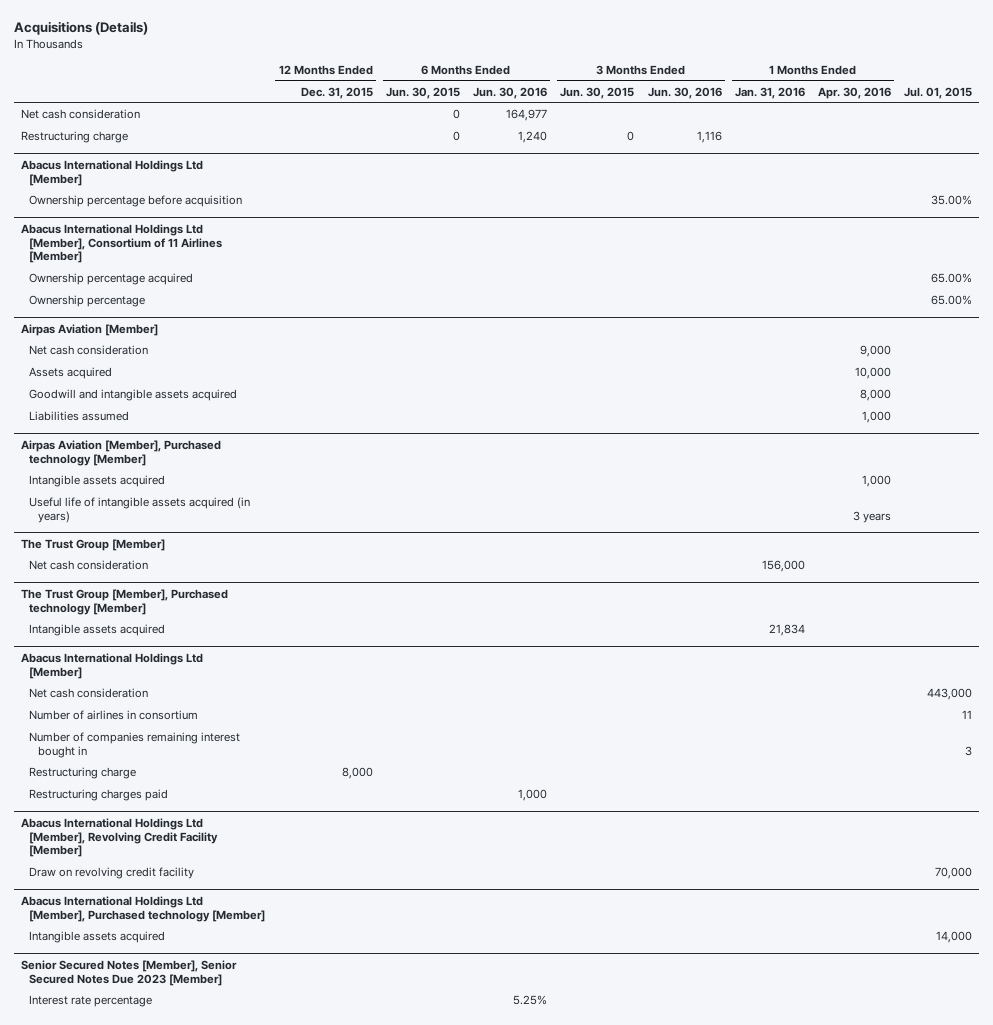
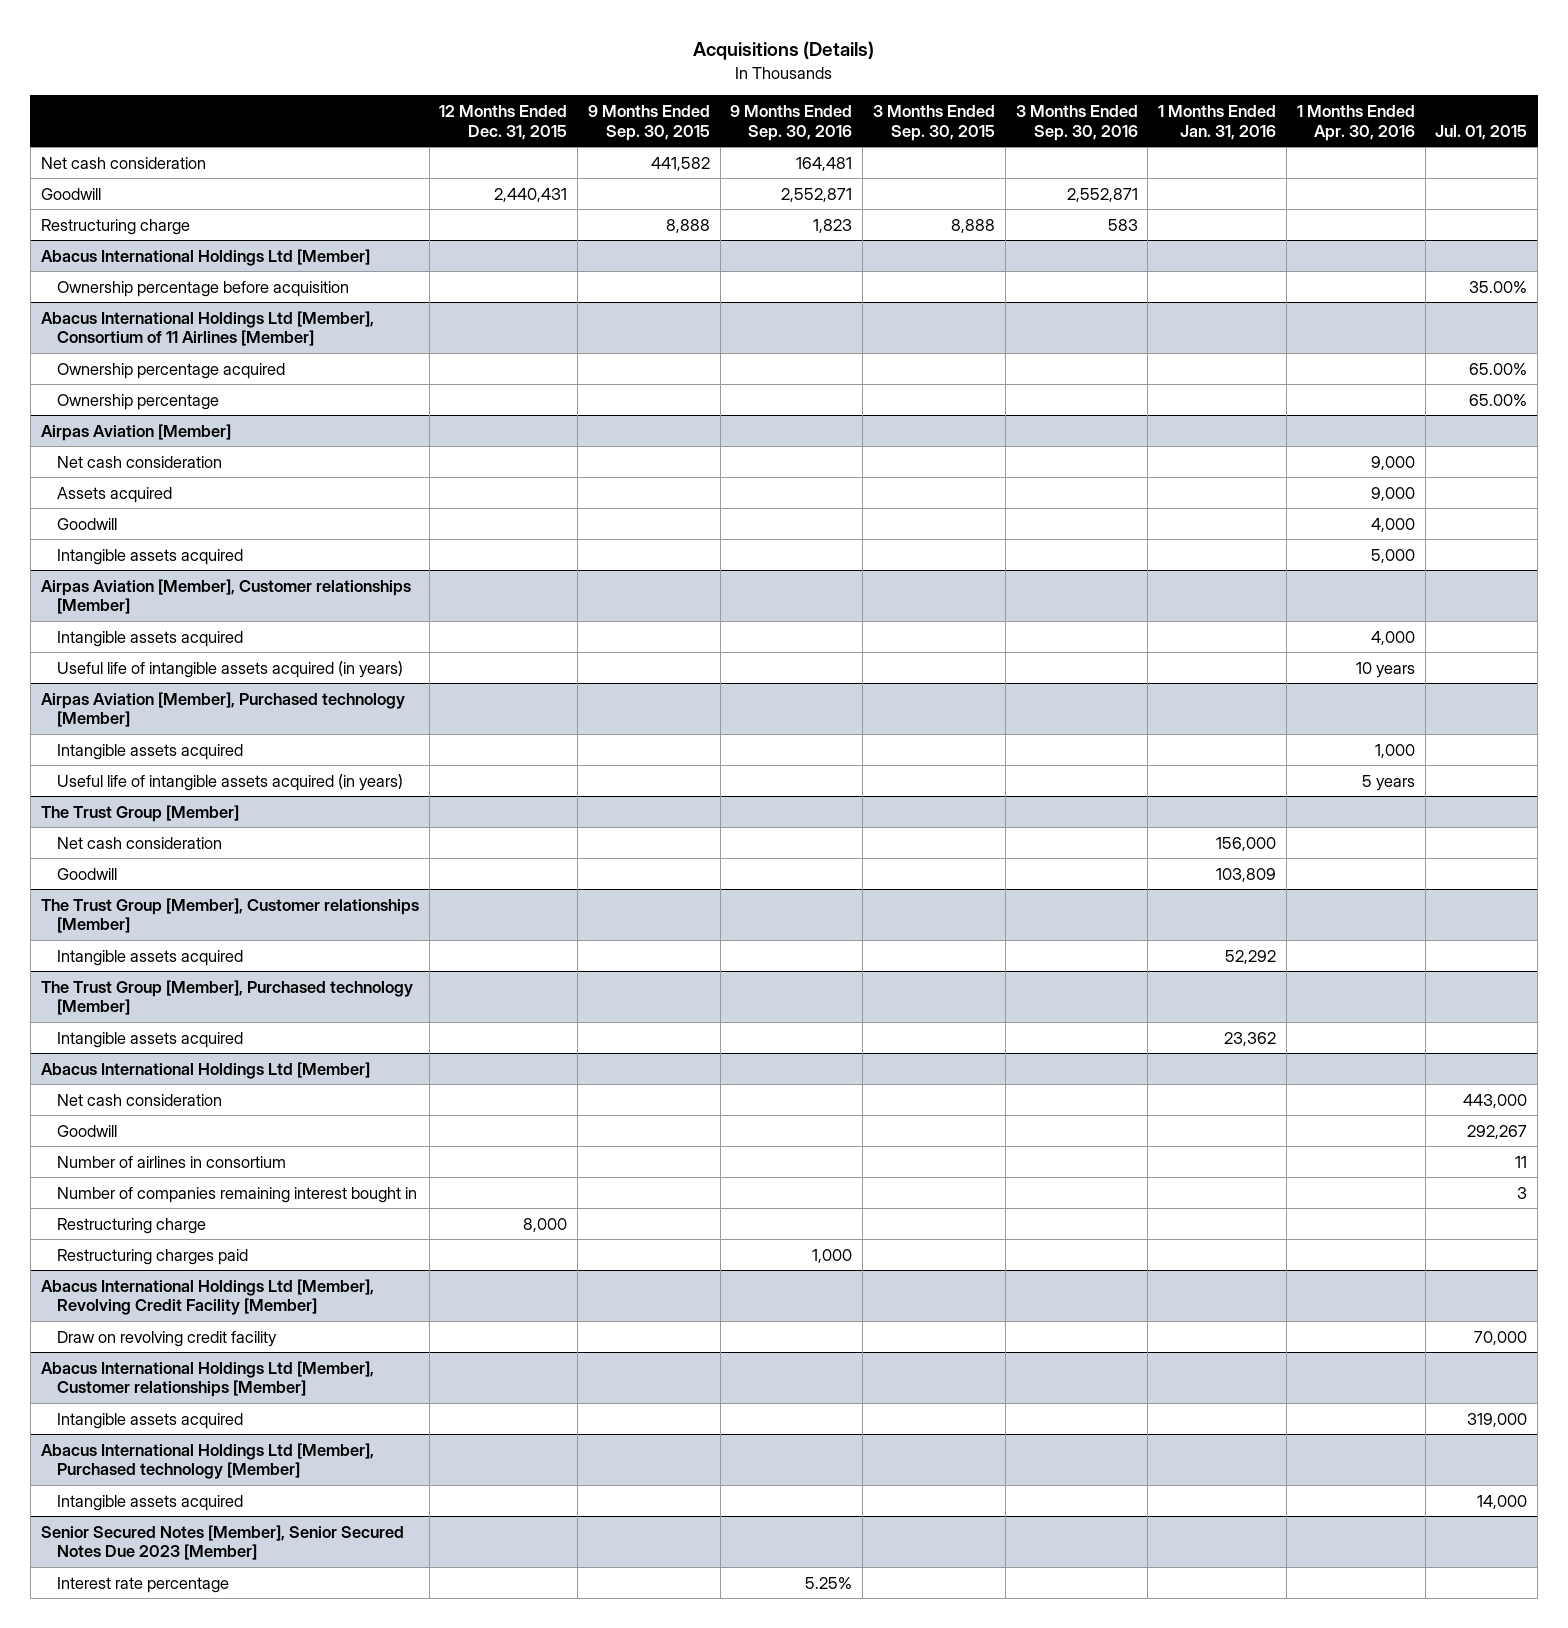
- | 12 Months Ended Dec. 31, 2015 | 6 Months Ended Jun. 30, 2015 | 6 Months Ended Jun. 30, 2016 | 3 Months Ended Jun. 30, 2015 | 3 Months Ended Jun. 30, 2016 | 1 Months Ended Jan. 31, 2016 | 1 Months Ended Apr. 30, 2016 | Jul. 01, 2015
+ | 12 Months Ended Dec. 31, 2015 | 9 Months Ended Sep. 30, 2015 | 9 Months Ended Sep. 30, 2016 | 3 Months Ended Sep. 30, 2015 | 3 Months Ended Sep. 30, 2016 | 1 Months Ended Jan. 31, 2016 | 1 Months Ended Apr. 30, 2016 | Jul. 01, 2015
+ Goodwill | 2,440,431 | | 2,552,871 | | 2,552,871 | | |
@ Airpas Aviation [Member]
- Assets acquired | | | | | | | 10,000 |
- Goodwill and intangible assets acquired | | | | | | | 8,000 |
- Liabilities assumed | | | | | | | 1,000 |
+ Assets acquired | | | | | | | 9,000 |
+ Goodwill | | | | | | | 4,000 |
+ Intangible assets acquired | | | | | | | 5,000 |
+ Airpas Aviation [Member], Customer relationships [Member]
+ Intangible assets acquired | | | | | | | 4,000 |
+ Useful life of intangible assets acquired (in years) | | | | | | | 10 years |
@ Airpas Aviation [Member], Purchased technology [Member]
- Useful life of intangible assets acquired (in years) | | | | | | | 3 years |
+ Useful life of intangible assets acquired (in years) | | | | | | | 5 years |
@ The Trust Group [Member]
+ Goodwill | | | | | | 103,809 | |
+ The Trust Group [Member], Customer relationships [Member]
+ Intangible assets acquired | | | | | | 52,292 | |
@ The Trust Group [Member], Purchased technology [Member]
- Intangible assets acquired | | | | | | 21,834 | |
+ Intangible assets acquired | | | | | | 23,362 | |
@ Abacus International Holdings Ltd [Member]
+ Goodwill | | | | | | | | 292,267
+ Abacus International Holdings Ltd [Member], Customer relationships [Member]
+ Intangible assets acquired | | | | | | | | 319,000

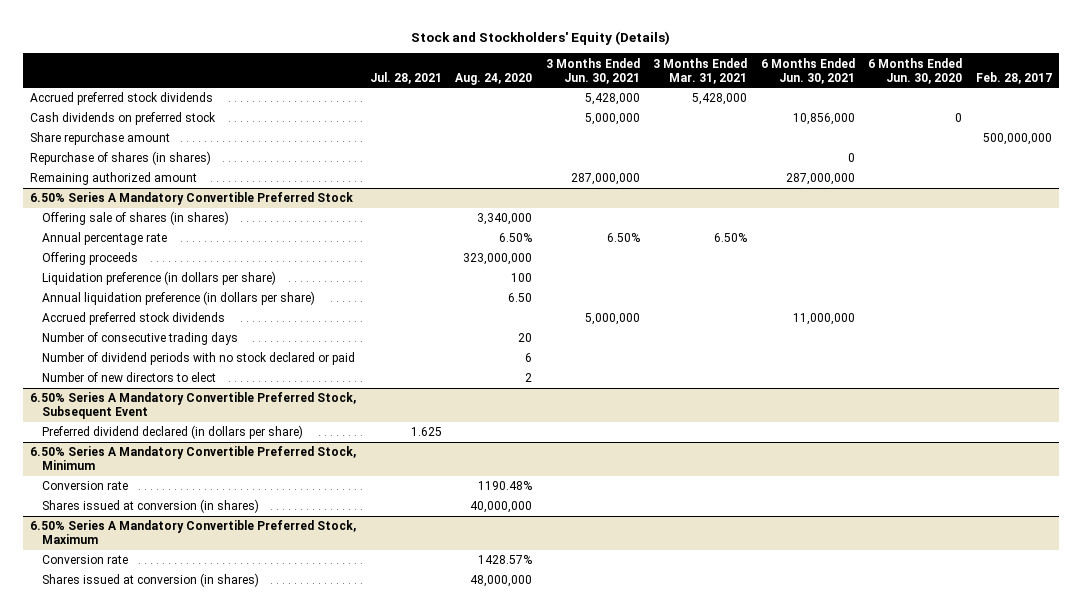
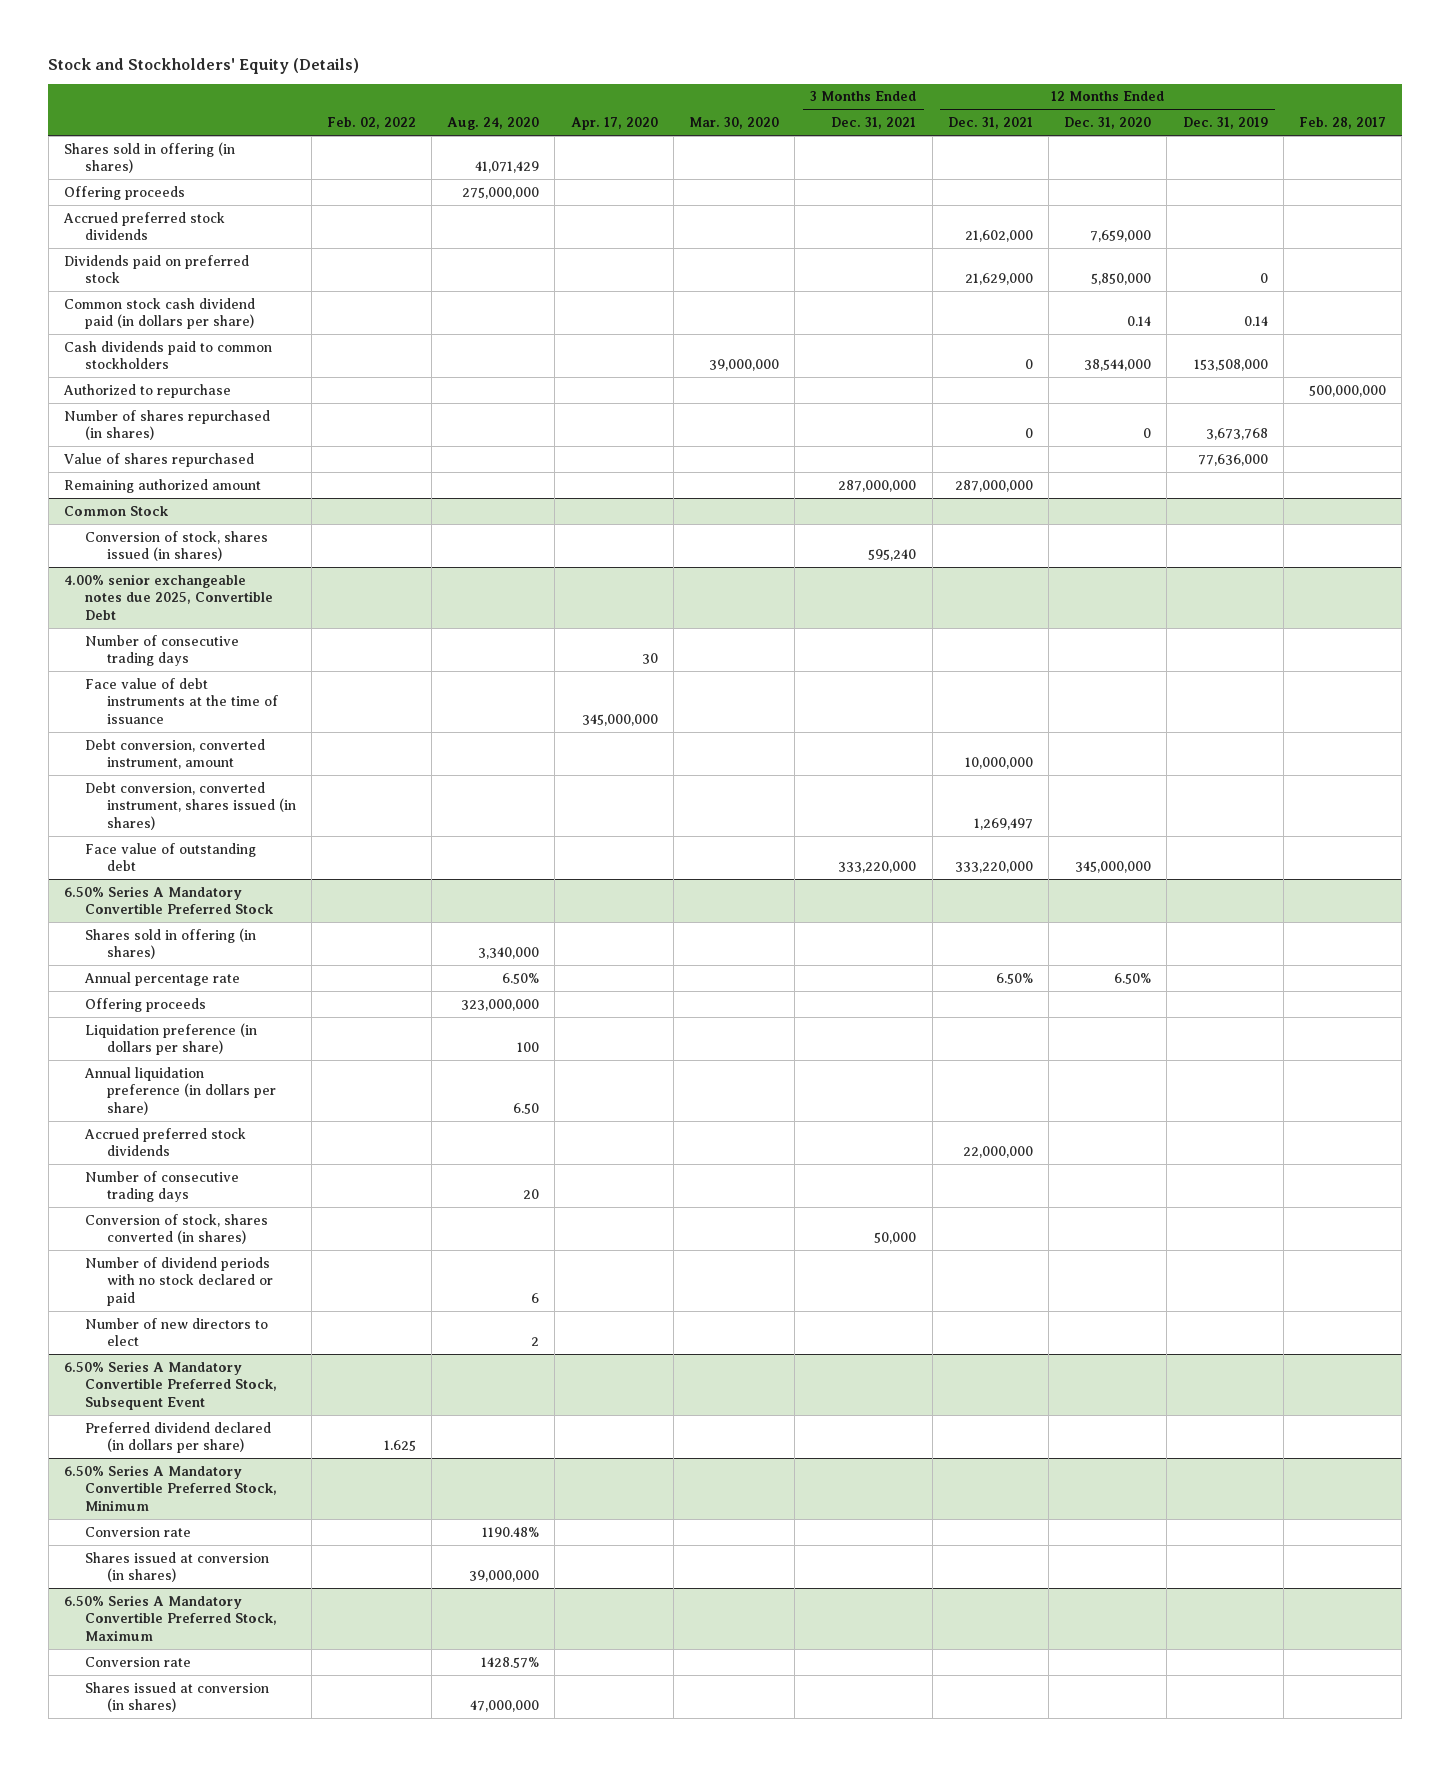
- | Jul. 28, 2021 | Aug. 24, 2020 | 3 Months Ended Jun. 30, 2021 | 3 Months Ended Mar. 31, 2021 | 6 Months Ended Jun. 30, 2021 | 6 Months Ended Jun. 30, 2020 | Feb. 28, 2017
+ | Feb. 02, 2022 | Aug. 24, 2020 | Apr. 17, 2020 | Mar. 30, 2020 | 3 Months Ended Dec. 31, 2021 | 12 Months Ended Dec. 31, 2021 | 12 Months Ended Dec. 31, 2020 | 12 Months Ended Dec. 31, 2019 | Feb. 28, 2017
+ Shares sold in offering (in shares) | | 41,071,429 | | | | | | |
+ Offering proceeds | | 275,000,000 | | | | | | |
- Cash dividends on preferred stock | | | 5,000,000 | | 10,856,000 | 0 |
- Share repurchase amount | | | | | | | 500,000,000
- Repurchase of shares (in shares) | | | | | 0 | |
+ Dividends paid on preferred stock | | | | | | 21,629,000 | 5,850,000 | 0 |
+ Common stock cash dividend paid (in dollars per share) | | | | | | | 0.14 | 0.14 |
+ Cash dividends paid to common stockholders | | | | 39,000,000 | | 0 | 38,544,000 | 153,508,000 |
+ Authorized to repurchase | | | | | | | | | 500,000,000
+ Number of shares repurchased (in shares) | | | | | | 0 | 0 | 3,673,768 |
+ Value of shares repurchased | | | | | | | | 77,636,000 |
+ Common Stock
+ Conversion of stock, shares issued (in shares) | | | | | 595,240 | | | |
+ 4.00% senior exchangeable notes due 2025, Convertible Debt
+ Number of consecutive trading days | | | 30 | | | | | |
+ Face value of debt instruments at the time of issuance | | | 345,000,000 | | | | | |
+ Debt conversion, converted instrument, amount | | | | | | 10,000,000 | | |
+ Debt conversion, converted instrument, shares issued (in shares) | | | | | | 1,269,497 | | |
+ Face value of outstanding debt | | | | | 333,220,000 | 333,220,000 | 345,000,000 | |
@ 6.50% Series A Mandatory Convertible Preferred Stock
- Offering sale of shares (in shares) | | 3,340,000 | | | | |
+ Shares sold in offering (in shares) | | 3,340,000 | | | | | | |
+ Conversion of stock, shares converted (in shares) | | | | | 50,000 | | | |
@ 6.50% Series A Mandatory Convertible Preferred Stock, Minimum
- Shares issued at conversion (in shares) | | 40,000,000 | | | | |
+ Shares issued at conversion (in shares) | | 39,000,000 | | | | | | |
@ 6.50% Series A Mandatory Convertible Preferred Stock, Maximum
- Shares issued at conversion (in shares) | | 48,000,000 | | | | |
+ Shares issued at conversion (in shares) | | 47,000,000 | | | | | | |

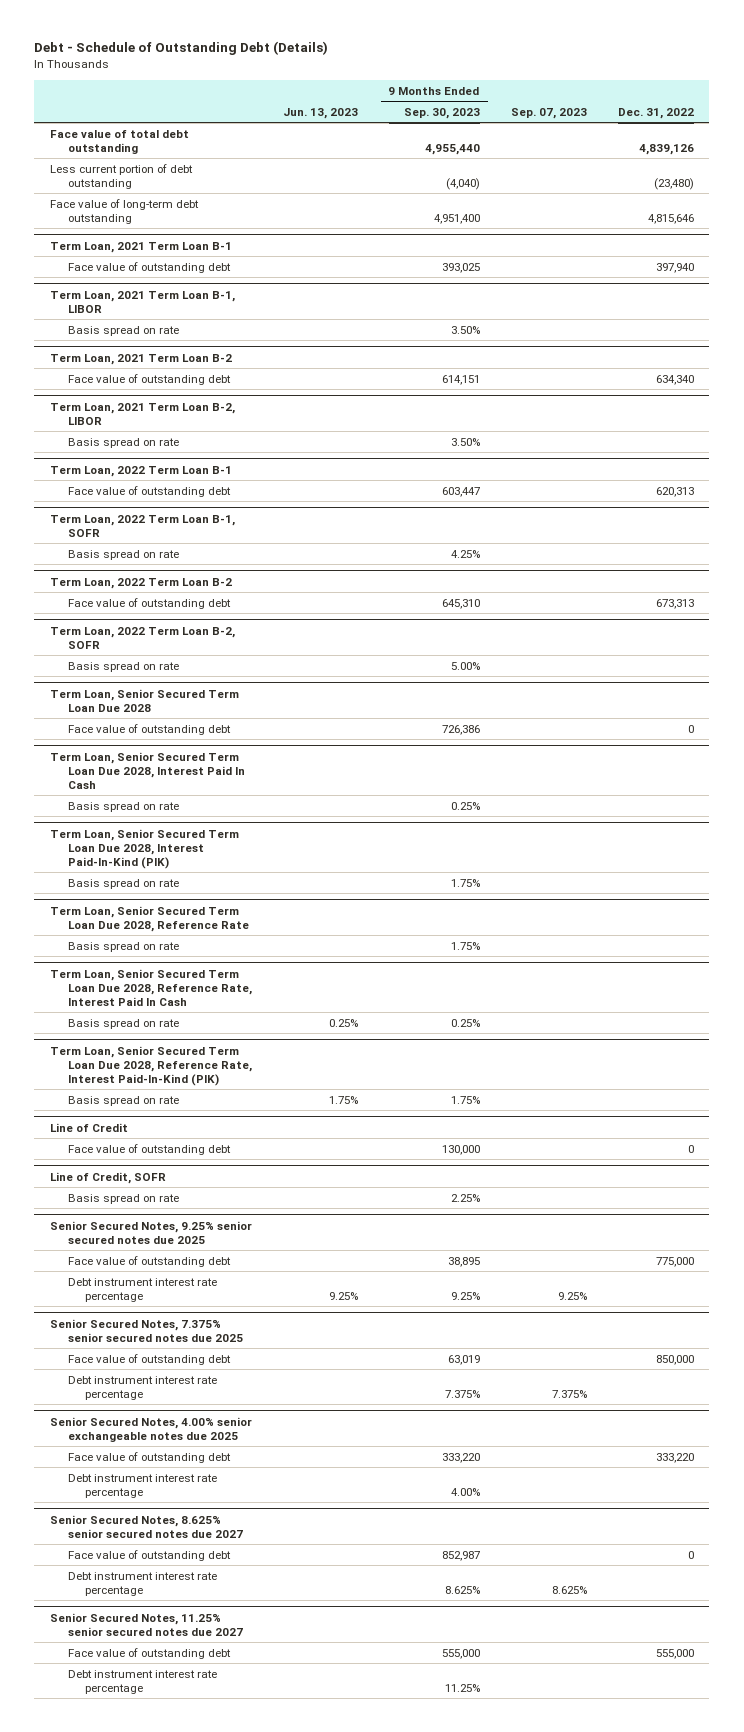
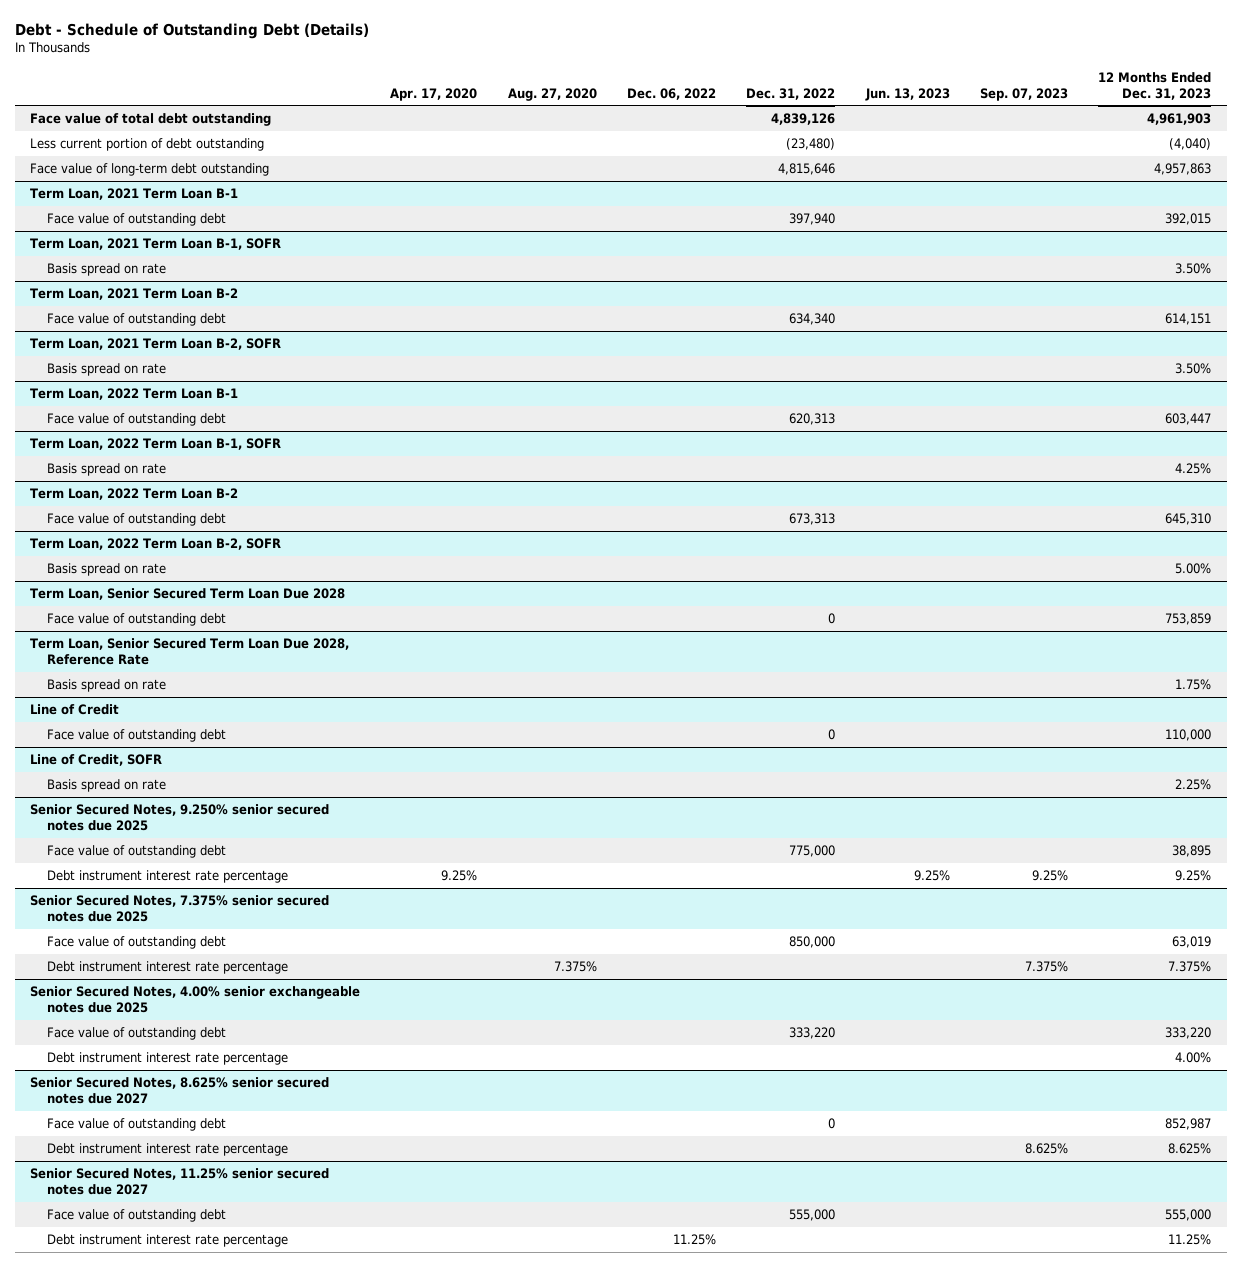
- | Jun. 13, 2023 | 9 Months Ended Sep. 30, 2023 | Sep. 07, 2023 | Dec. 31, 2022
+ | Apr. 17, 2020 | Aug. 27, 2020 | Dec. 06, 2022 | Dec. 31, 2022 | Jun. 13, 2023 | Sep. 07, 2023 | 12 Months Ended Dec. 31, 2023
- Term Loan, 2021 Term Loan B-1, LIBOR
+ Term Loan, 2021 Term Loan B-1, SOFR
- Term Loan, 2021 Term Loan B-2, LIBOR
+ Term Loan, 2021 Term Loan B-2, SOFR
- Term Loan, Senior Secured Term Loan Due 2028, Interest Paid In Cash
- Basis spread on rate | | 0.25% | |
- Term Loan, Senior Secured Term Loan Due 2028, Interest Paid-In-Kind (PIK)
- Basis spread on rate | | 1.75% | |
- Term Loan, Senior Secured Term Loan Due 2028, Reference Rate, Interest Paid In Cash
- Basis spread on rate | 0.25% | 0.25% | |
- Term Loan, Senior Secured Term Loan Due 2028, Reference Rate, Interest Paid-In-Kind (PIK)
- Basis spread on rate | 1.75% | 1.75% | |
- Senior Secured Notes, 9.25% senior secured notes due 2025
+ Senior Secured Notes, 9.250% senior secured notes due 2025

